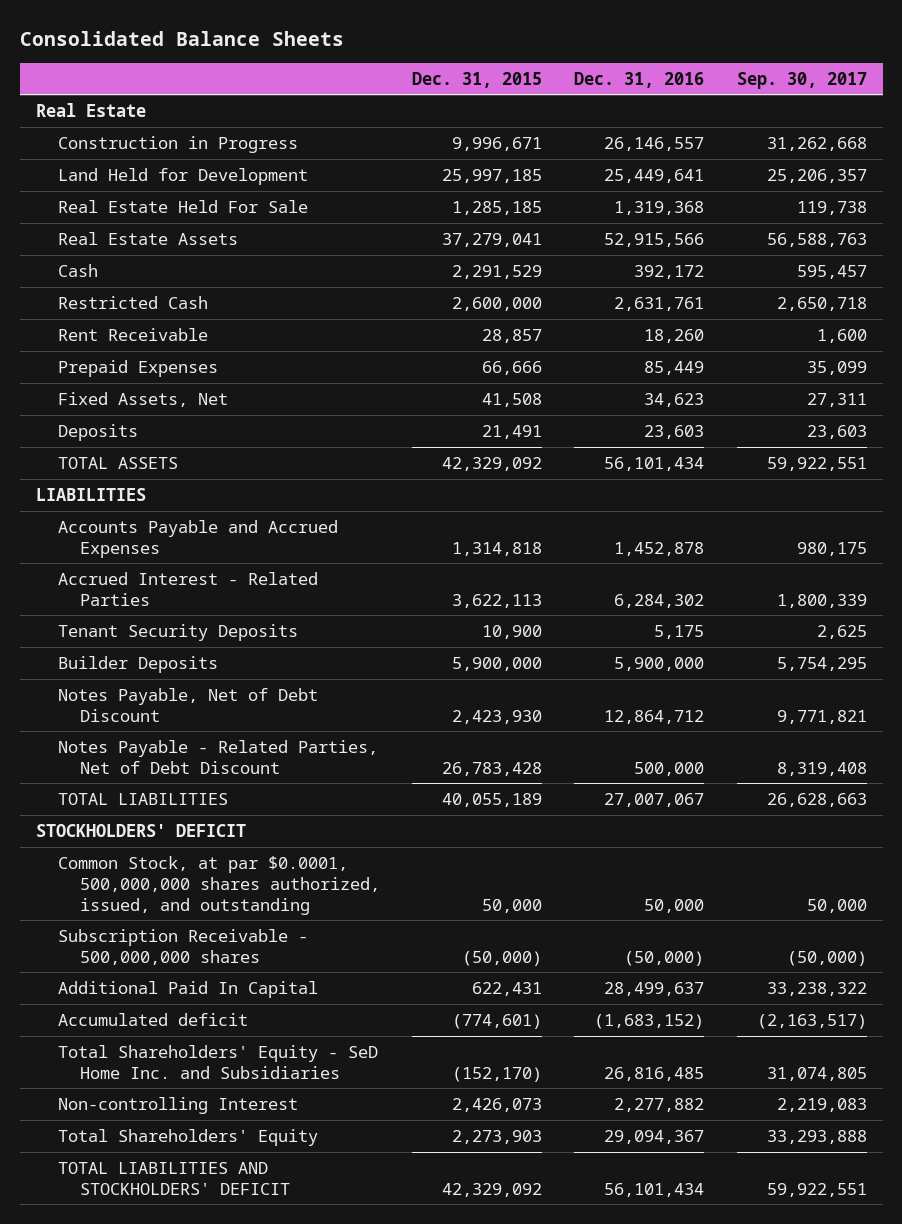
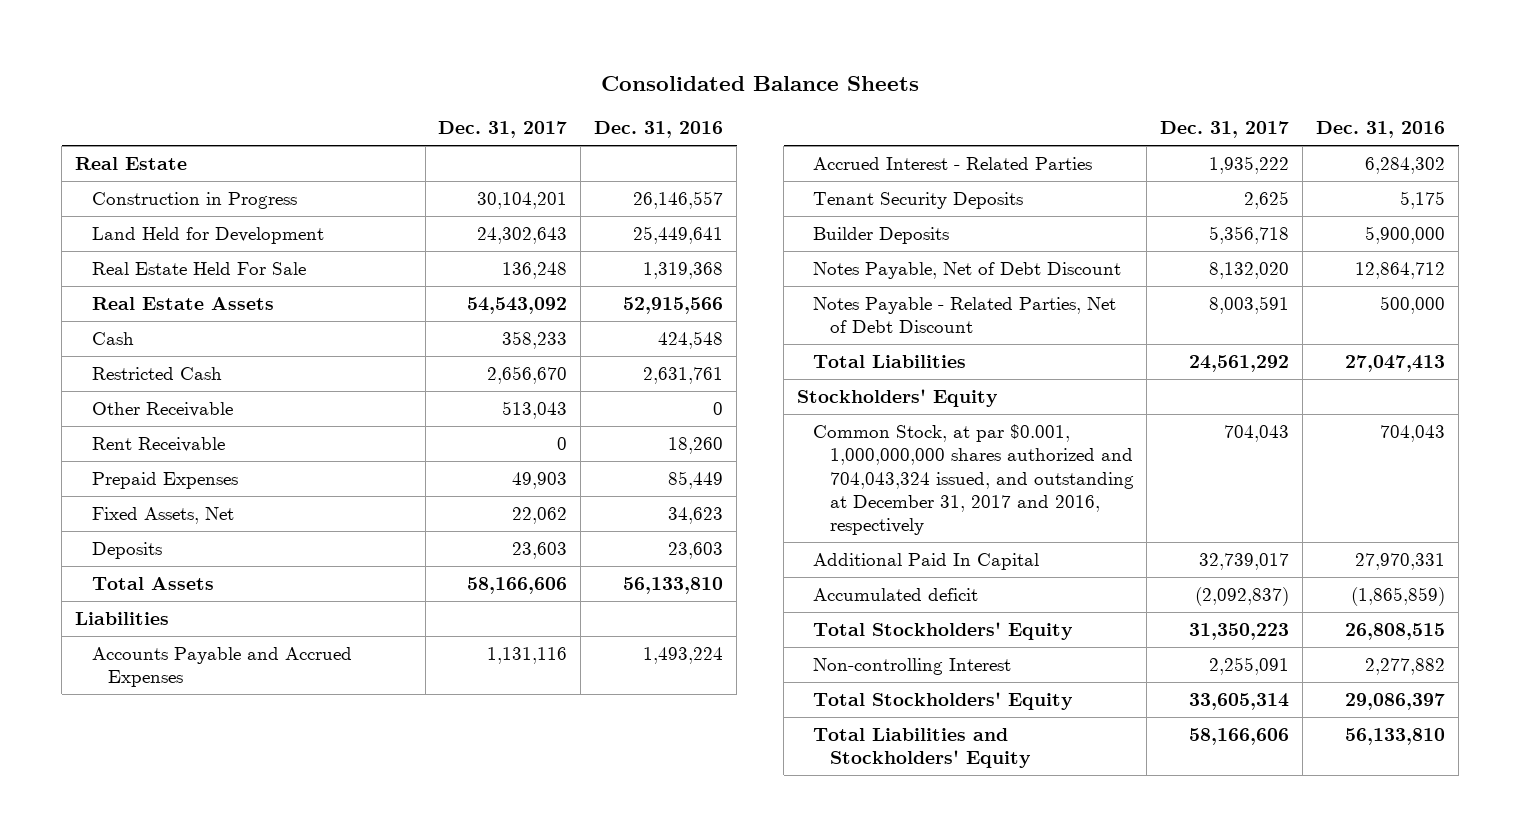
- | Dec. 31, 2015 | Dec. 31, 2016 | Sep. 30, 2017
+ | Dec. 31, 2017 | Dec. 31, 2016
- Cash | 2,291,529 | 392,172 | 595,457
+ Cash | 358,233 | 424,548
+ Other Receivable | 513,043 | 0
- TOTAL ASSETS | 42,329,092 | 56,101,434 | 59,922,551
- LIABILITIES
- Accounts Payable and Accrued Expenses | 1,314,818 | 1,452,878 | 980,175
+ Total Assets | 58,166,606 | 56,133,810
+ Liabilities
+ Accounts Payable and Accrued Expenses | 1,131,116 | 1,493,224
- TOTAL LIABILITIES | 40,055,189 | 27,007,067 | 26,628,663
- STOCKHOLDERS' DEFICIT
- Common Stock, at par $0.0001, 500,000,000 shares authorized, issued, and outstanding | 50,000 | 50,000 | 50,000
- Subscription Receivable - 500,000,000 shares | (50,000) | (50,000) | (50,000)
- Additional Paid In Capital | 622,431 | 28,499,637 | 33,238,322
- Accumulated deficit | (774,601) | (1,683,152) | (2,163,517)
- Total Shareholders' Equity - SeD Home Inc. and Subsidiaries | (152,170) | 26,816,485 | 31,074,805
+ Total Liabilities | 24,561,292 | 27,047,413
+ Stockholders' Equity
+ Common Stock, at par $0.001, 1,000,000,000 shares authorized and 704,043,324 issued, and outstanding at December 31, 2017 and 2016, respectively | 704,043 | 704,043
+ Additional Paid In Capital | 32,739,017 | 27,970,331
+ Accumulated deficit | (2,092,837) | (1,865,859)
+ Total Stockholders' Equity | 31,350,223 | 26,808,515
- Total Shareholders' Equity | 2,273,903 | 29,094,367 | 33,293,888
- TOTAL LIABILITIES AND STOCKHOLDERS' DEFICIT | 42,329,092 | 56,101,434 | 59,922,551
+ Total Stockholders' Equity | 33,605,314 | 29,086,397
+ Total Liabilities and Stockholders' Equity | 58,166,606 | 56,133,810

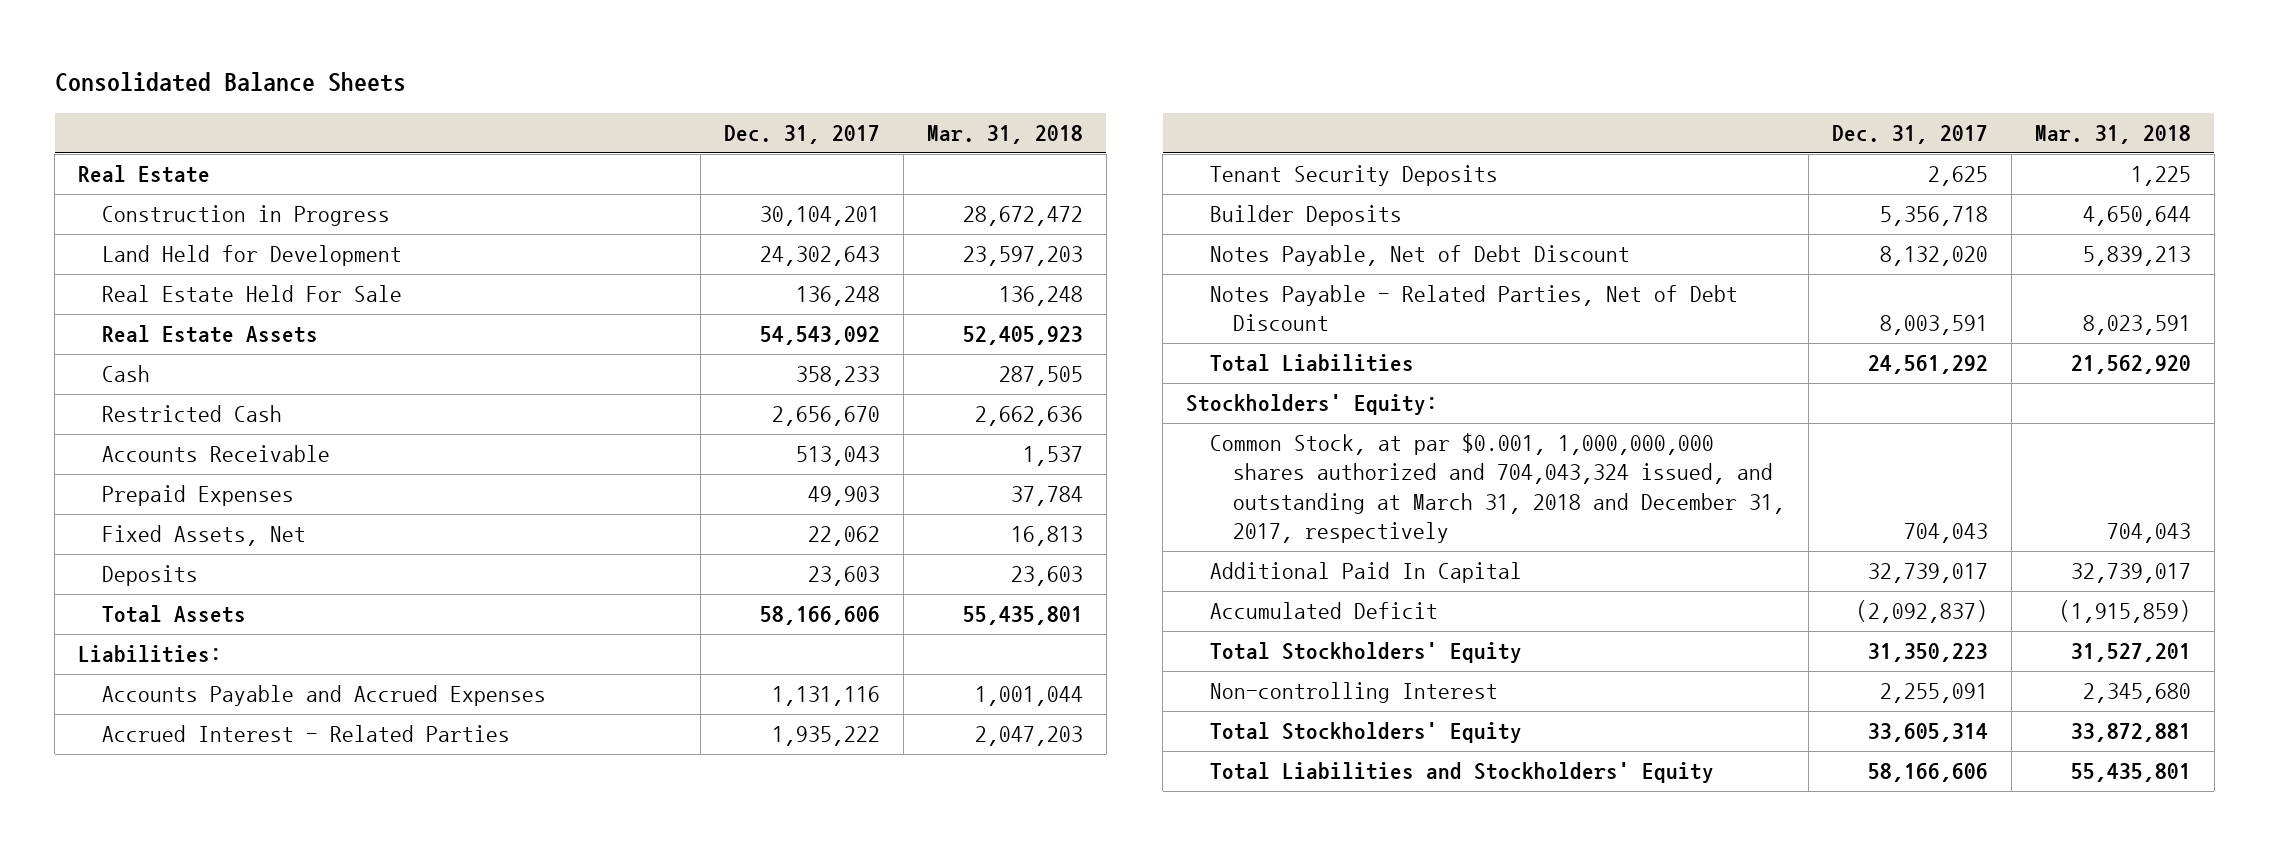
- | Dec. 31, 2017 | Dec. 31, 2016
+ | Dec. 31, 2017 | Mar. 31, 2018
- Other Receivable | 513,043 | 0
- Rent Receivable | 0 | 18,260
+ Accounts Receivable | 513,043 | 1,537
- Liabilities
+ Liabilities:
- Stockholders' Equity
- Common Stock, at par $0.001, 1,000,000,000 shares authorized and 704,043,324 issued, and outstanding at December 31, 2017 and 2016, respectively | 704,043 | 704,043
+ Stockholders' Equity:
+ Common Stock, at par $0.001, 1,000,000,000 shares authorized and 704,043,324 issued, and outstanding at March 31, 2018 and December 31, 2017, respectively | 704,043 | 704,043
- Accumulated deficit | (2,092,837) | (1,865,859)
+ Accumulated Deficit | (2,092,837) | (1,915,859)

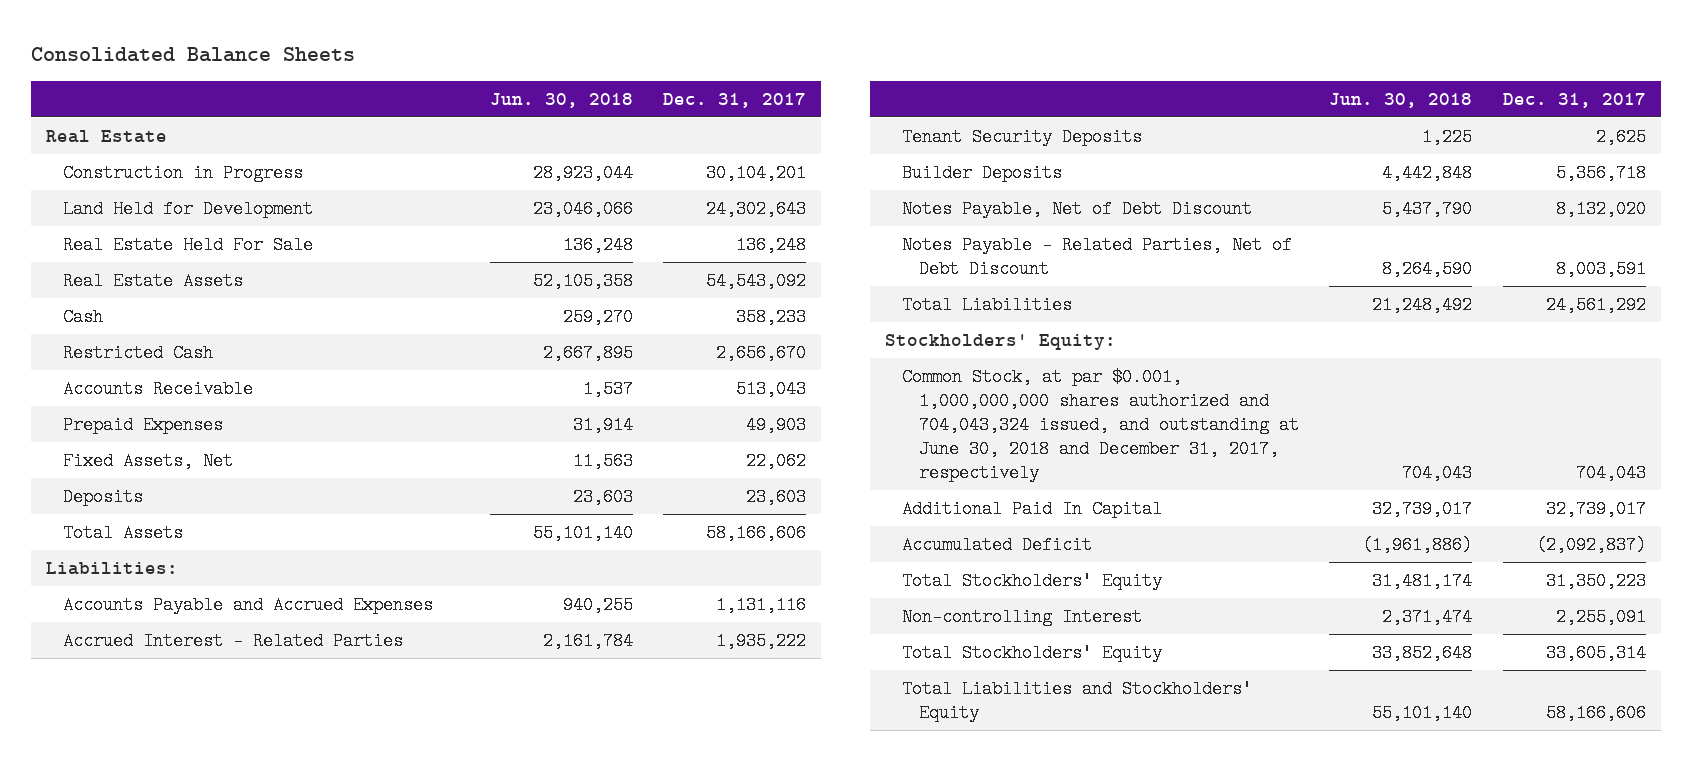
- | Dec. 31, 2017 | Mar. 31, 2018
+ | Jun. 30, 2018 | Dec. 31, 2017
- Common Stock, at par $0.001, 1,000,000,000 shares authorized and 704,043,324 issued, and outstanding at March 31, 2018 and December 31, 2017, respectively | 704,043 | 704,043
+ Common Stock, at par $0.001, 1,000,000,000 shares authorized and 704,043,324 issued, and outstanding at June 30, 2018 and December 31, 2017, respectively | 704,043 | 704,043

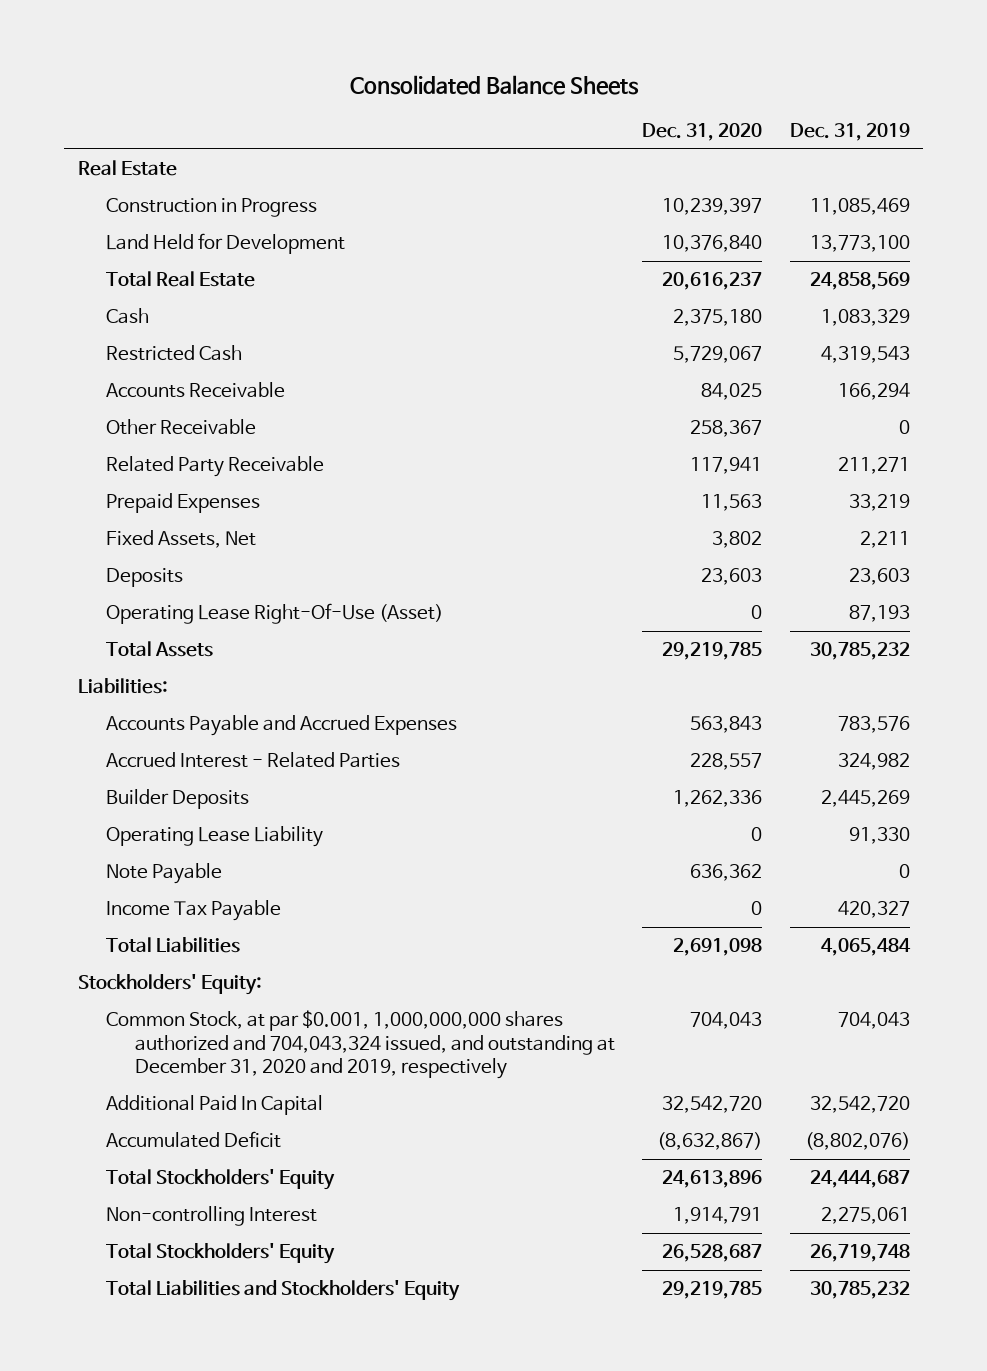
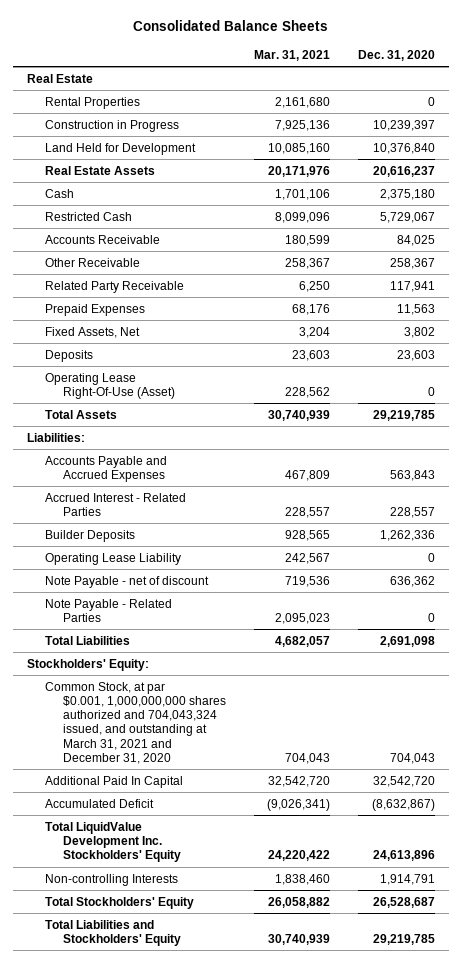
- | Dec. 31, 2020 | Dec. 31, 2019
+ | Mar. 31, 2021 | Dec. 31, 2020
+ Rental Properties | 2,161,680 | 0
- Total Real Estate | 20,616,237 | 24,858,569
+ Real Estate Assets | 20,171,976 | 20,616,237
- Note Payable | 636,362 | 0
- Income Tax Payable | 0 | 420,327
+ Note Payable - net of discount | 719,536 | 636,362
+ Note Payable - Related Parties | 2,095,023 | 0
- Common Stock, at par $0.001, 1,000,000,000 shares authorized and 704,043,324 issued, and outstanding at December 31, 2020 and 2019, respectively | 704,043 | 704,043
+ Common Stock, at par $0.001, 1,000,000,000 shares authorized and 704,043,324 issued, and outstanding at March 31, 2021 and December 31, 2020 | 704,043 | 704,043
- Total Stockholders' Equity | 24,613,896 | 24,444,687
- Non-controlling Interest | 1,914,791 | 2,275,061
+ Total LiquidValue Development Inc. Stockholders' Equity | 24,220,422 | 24,613,896
+ Non-controlling Interests | 1,838,460 | 1,914,791

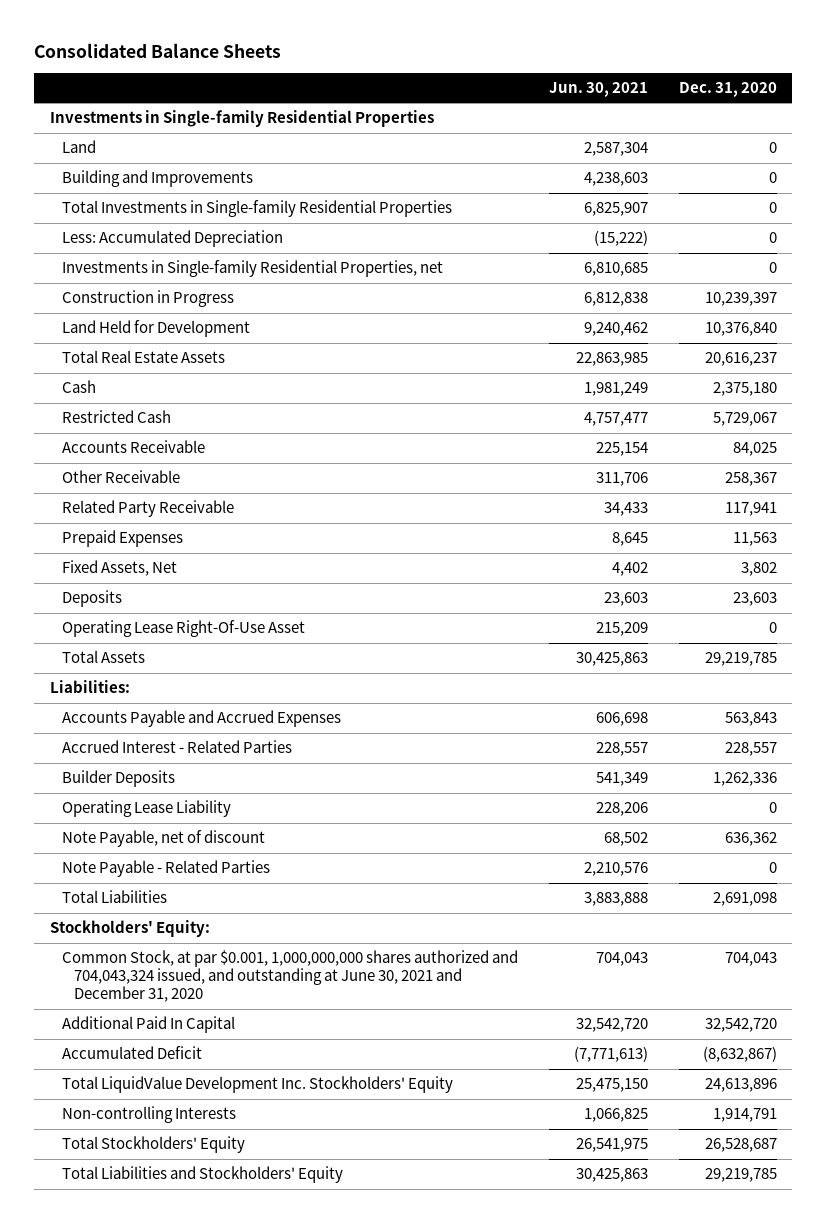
- | Mar. 31, 2021 | Dec. 31, 2020
+ | Jun. 30, 2021 | Dec. 31, 2020
- Real Estate
- Rental Properties | 2,161,680 | 0
+ Investments in Single-family Residential Properties
+ Land | 2,587,304 | 0
+ Building and Improvements | 4,238,603 | 0
+ Total Investments in Single-family Residential Properties | 6,825,907 | 0
+ Less: Accumulated Depreciation | (15,222) | 0
+ Investments in Single-family Residential Properties, net | 6,810,685 | 0
- Real Estate Assets | 20,171,976 | 20,616,237
+ Total Real Estate Assets | 22,863,985 | 20,616,237
- Operating Lease Right-Of-Use (Asset) | 228,562 | 0
+ Operating Lease Right-Of-Use Asset | 215,209 | 0
- Note Payable - net of discount | 719,536 | 636,362
+ Note Payable, net of discount | 68,502 | 636,362
- Common Stock, at par $0.001, 1,000,000,000 shares authorized and 704,043,324 issued, and outstanding at March 31, 2021 and December 31, 2020 | 704,043 | 704,043
+ Common Stock, at par $0.001, 1,000,000,000 shares authorized and 704,043,324 issued, and outstanding at June 30, 2021 and December 31, 2020 | 704,043 | 704,043

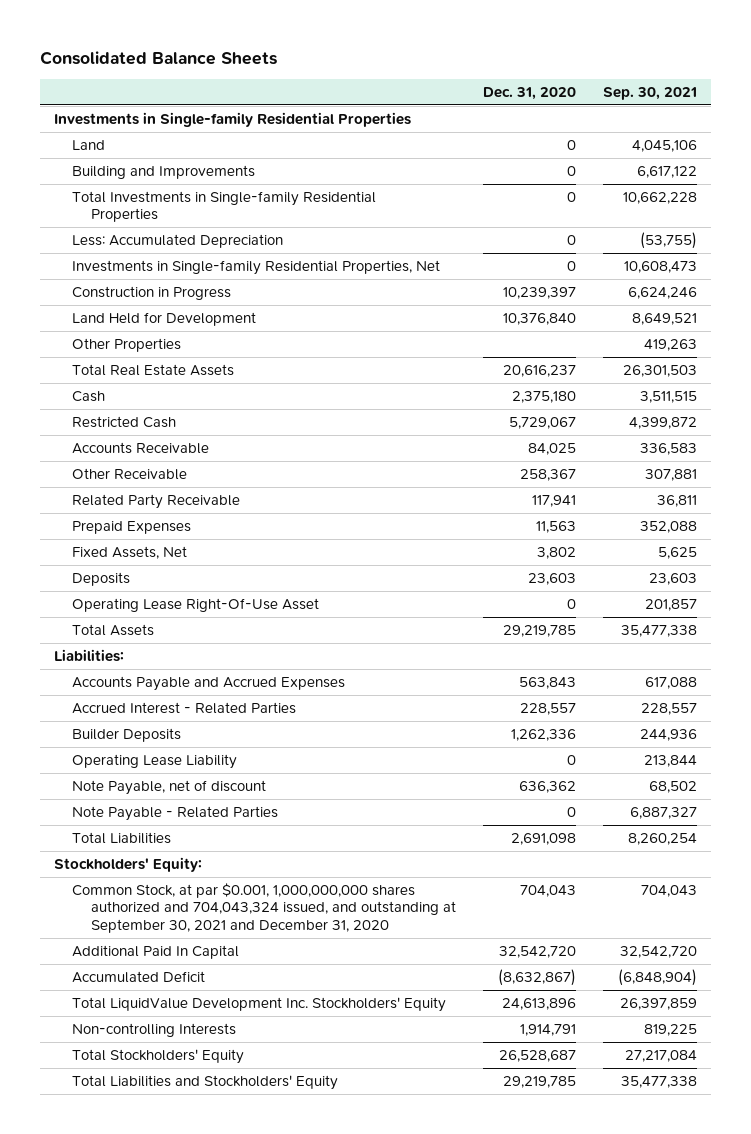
- | Jun. 30, 2021 | Dec. 31, 2020
+ | Dec. 31, 2020 | Sep. 30, 2021
- Investments in Single-family Residential Properties, net | 6,810,685 | 0
+ Investments in Single-family Residential Properties, Net | 0 | 10,608,473
+ Other Properties | | 419,263
- Common Stock, at par $0.001, 1,000,000,000 shares authorized and 704,043,324 issued, and outstanding at June 30, 2021 and December 31, 2020 | 704,043 | 704,043
+ Common Stock, at par $0.001, 1,000,000,000 shares authorized and 704,043,324 issued, and outstanding at September 30, 2021 and December 31, 2020 | 704,043 | 704,043

